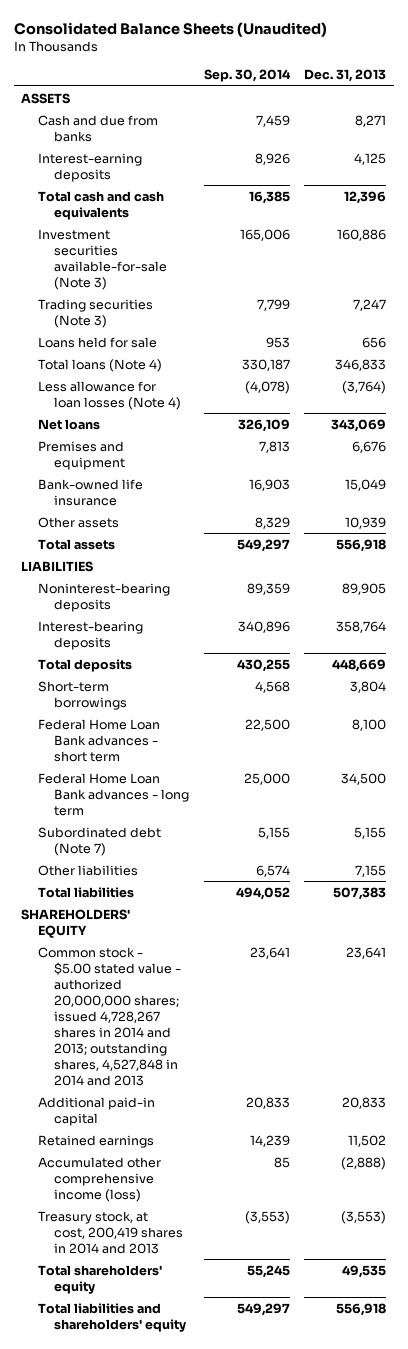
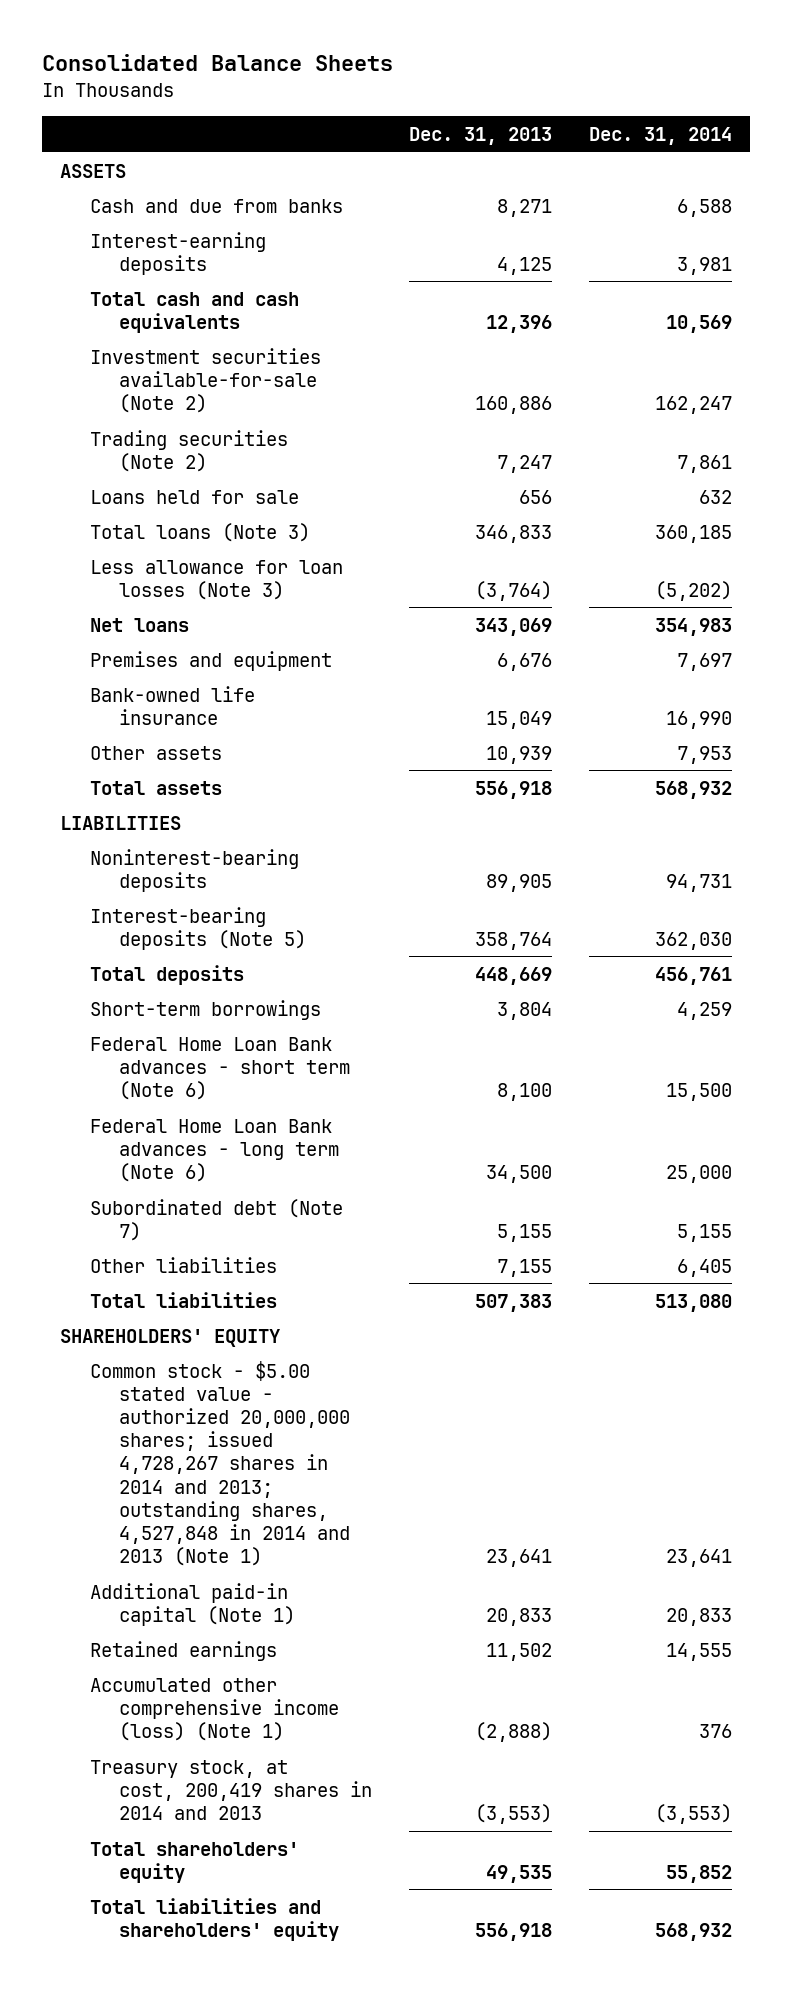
- Consolidated Balance Sheets (Unaudited)
+ Consolidated Balance Sheets
- | Sep. 30, 2014 | Dec. 31, 2013
+ | Dec. 31, 2013 | Dec. 31, 2014
- Investment securities available-for-sale (Note 3) | 165,006 | 160,886
- Trading securities (Note 3) | 7,799 | 7,247
+ Investment securities available-for-sale (Note 2) | 160,886 | 162,247
+ Trading securities (Note 2) | 7,247 | 7,861
- Total loans (Note 4) | 330,187 | 346,833
- Less allowance for loan losses (Note 4) | (4,078) | (3,764)
+ Total loans (Note 3) | 346,833 | 360,185
+ Less allowance for loan losses (Note 3) | (3,764) | (5,202)
- Interest-bearing deposits | 340,896 | 358,764
+ Interest-bearing deposits (Note 5) | 358,764 | 362,030
- Federal Home Loan Bank advances - short term | 22,500 | 8,100
- Federal Home Loan Bank advances - long term | 25,000 | 34,500
+ Federal Home Loan Bank advances - short term (Note 6) | 8,100 | 15,500
+ Federal Home Loan Bank advances - long term (Note 6) | 34,500 | 25,000
- Common stock - $5.00 stated value - authorized 20,000,000 shares; issued 4,728,267 shares in 2014 and 2013; outstanding shares, 4,527,848 in 2014 and 2013 | 23,641 | 23,641
- Additional paid-in capital | 20,833 | 20,833
+ Common stock - $5.00 stated value - authorized 20,000,000 shares; issued 4,728,267 shares in 2014 and 2013; outstanding shares, 4,527,848 in 2014 and 2013 (Note 1) | 23,641 | 23,641
+ Additional paid-in capital (Note 1) | 20,833 | 20,833
- Accumulated other comprehensive income (loss) | 85 | (2,888)
+ Accumulated other comprehensive income (loss) (Note 1) | (2,888) | 376

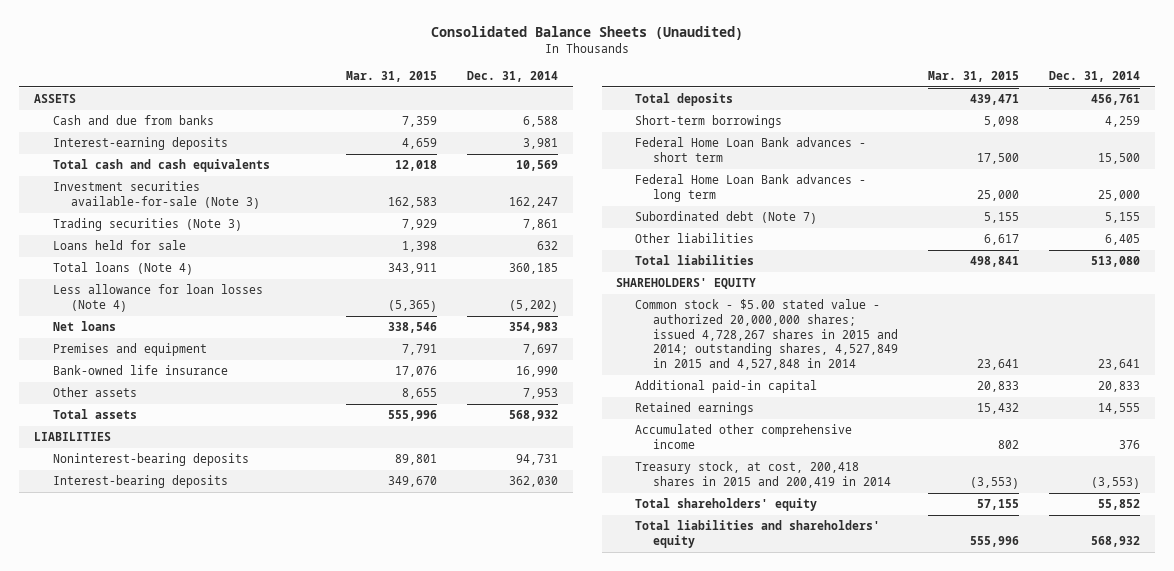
- Consolidated Balance Sheets
+ Consolidated Balance Sheets (Unaudited)
- | Dec. 31, 2013 | Dec. 31, 2014
+ | Mar. 31, 2015 | Dec. 31, 2014
- Investment securities available-for-sale (Note 2) | 160,886 | 162,247
- Trading securities (Note 2) | 7,247 | 7,861
+ Investment securities available-for-sale (Note 3) | 162,583 | 162,247
+ Trading securities (Note 3) | 7,929 | 7,861
- Total loans (Note 3) | 346,833 | 360,185
- Less allowance for loan losses (Note 3) | (3,764) | (5,202)
+ Total loans (Note 4) | 343,911 | 360,185
+ Less allowance for loan losses (Note 4) | (5,365) | (5,202)
- Interest-bearing deposits (Note 5) | 358,764 | 362,030
+ Interest-bearing deposits | 349,670 | 362,030
- Federal Home Loan Bank advances - short term (Note 6) | 8,100 | 15,500
- Federal Home Loan Bank advances - long term (Note 6) | 34,500 | 25,000
+ Federal Home Loan Bank advances - short term | 17,500 | 15,500
+ Federal Home Loan Bank advances - long term | 25,000 | 25,000
- Common stock - $5.00 stated value - authorized 20,000,000 shares; issued 4,728,267 shares in 2014 and 2013; outstanding shares, 4,527,848 in 2014 and 2013 (Note 1) | 23,641 | 23,641
- Additional paid-in capital (Note 1) | 20,833 | 20,833
+ Common stock - $5.00 stated value - authorized 20,000,000 shares; issued 4,728,267 shares in 2015 and 2014; outstanding shares, 4,527,849 in 2015 and 4,527,848 in 2014 | 23,641 | 23,641
+ Additional paid-in capital | 20,833 | 20,833
- Accumulated other comprehensive income (loss) (Note 1) | (2,888) | 376
- Treasury stock, at cost, 200,419 shares in 2014 and 2013 | (3,553) | (3,553)
+ Accumulated other comprehensive income | 802 | 376
+ Treasury stock, at cost, 200,418 shares in 2015 and 200,419 in 2014 | (3,553) | (3,553)

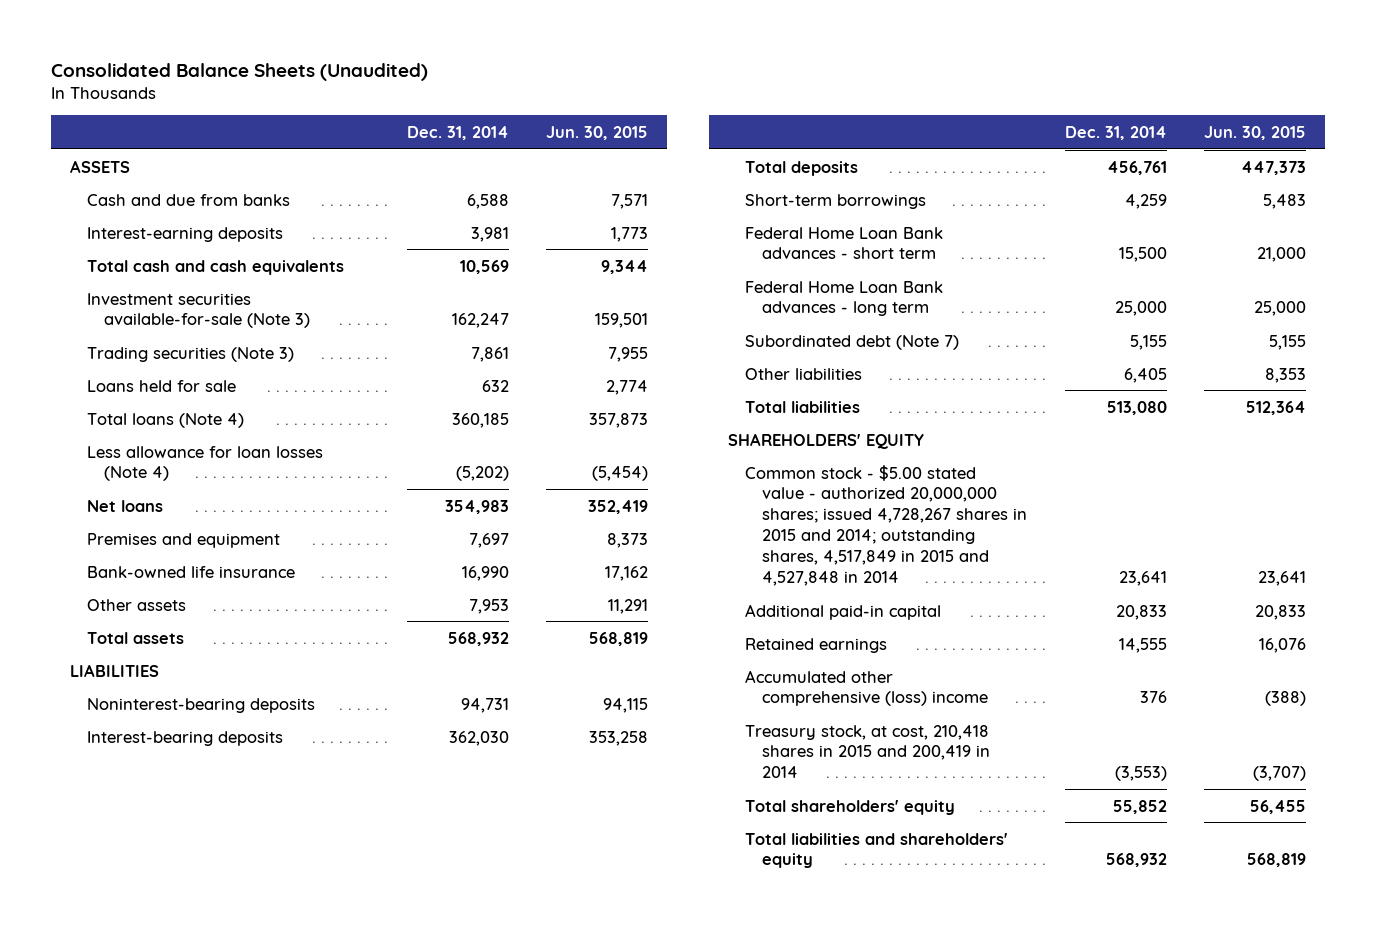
- | Mar. 31, 2015 | Dec. 31, 2014
+ | Dec. 31, 2014 | Jun. 30, 2015
- Common stock - $5.00 stated value - authorized 20,000,000 shares; issued 4,728,267 shares in 2015 and 2014; outstanding shares, 4,527,849 in 2015 and 4,527,848 in 2014 | 23,641 | 23,641
+ Common stock - $5.00 stated value - authorized 20,000,000 shares; issued 4,728,267 shares in 2015 and 2014; outstanding shares, 4,517,849 in 2015 and 4,527,848 in 2014 | 23,641 | 23,641
- Accumulated other comprehensive income | 802 | 376
- Treasury stock, at cost, 200,418 shares in 2015 and 200,419 in 2014 | (3,553) | (3,553)
+ Accumulated other comprehensive (loss) income | 376 | (388)
+ Treasury stock, at cost, 210,418 shares in 2015 and 200,419 in 2014 | (3,553) | (3,707)

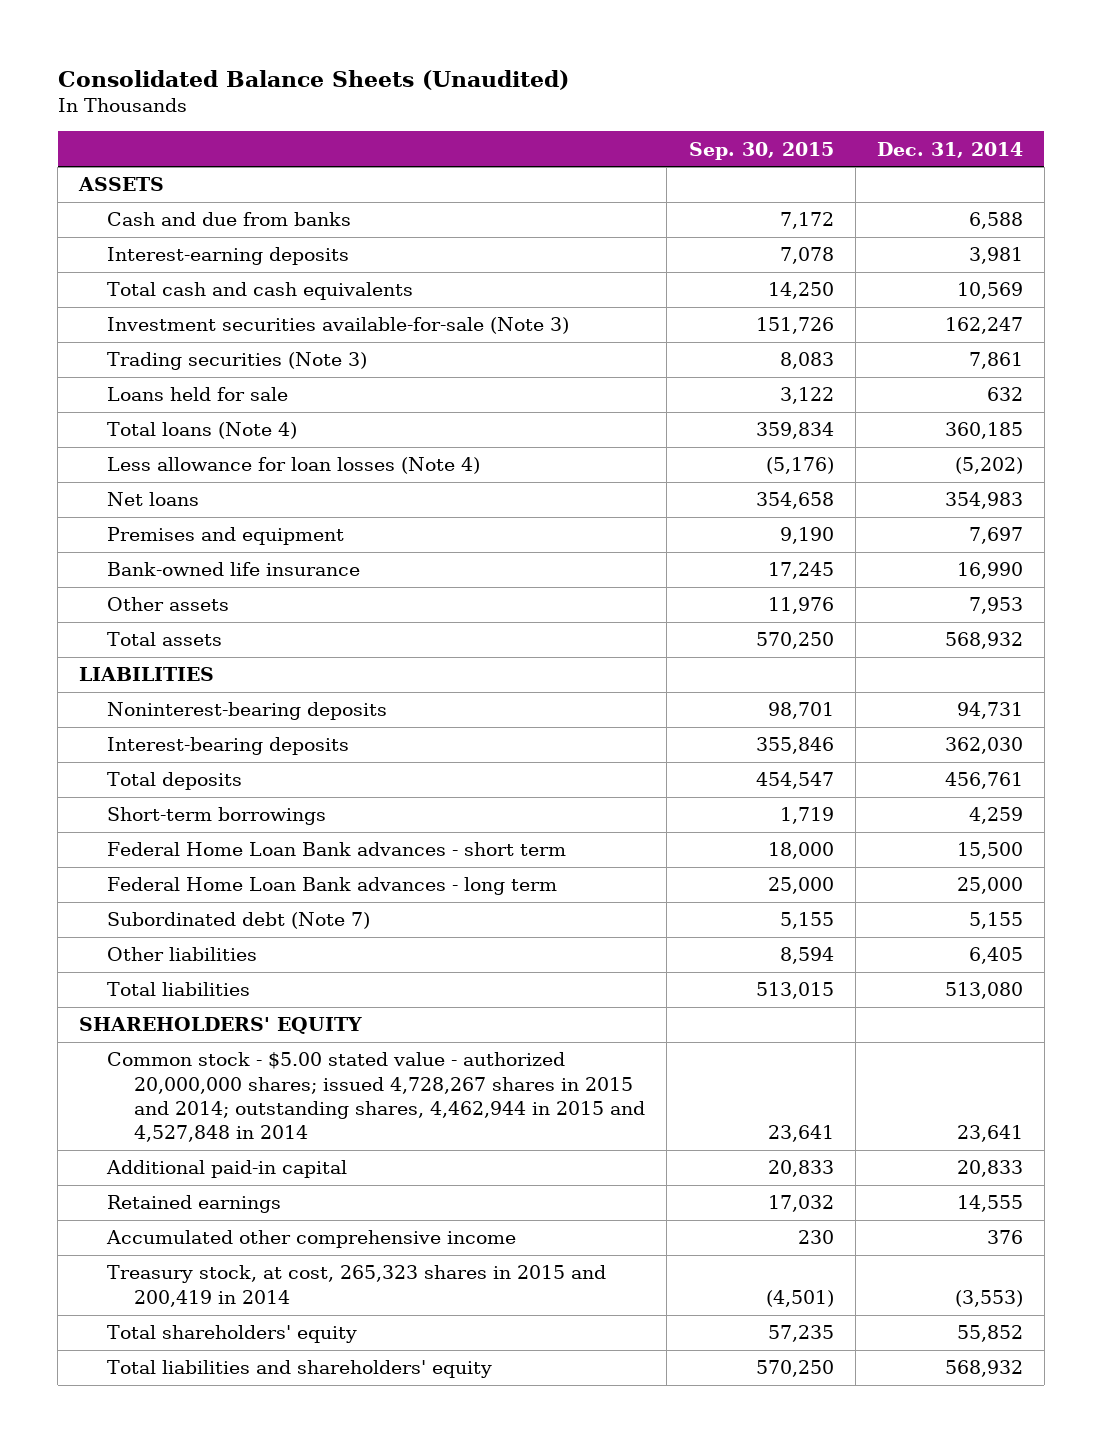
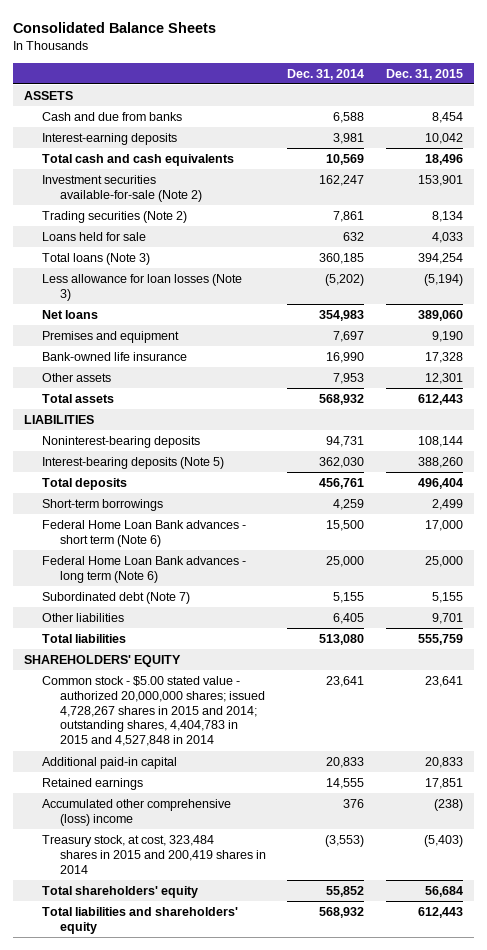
- Consolidated Balance Sheets (Unaudited)
+ Consolidated Balance Sheets
- | Sep. 30, 2015 | Dec. 31, 2014
+ | Dec. 31, 2014 | Dec. 31, 2015
- Investment securities available-for-sale (Note 3) | 151,726 | 162,247
- Trading securities (Note 3) | 8,083 | 7,861
+ Investment securities available-for-sale (Note 2) | 162,247 | 153,901
+ Trading securities (Note 2) | 7,861 | 8,134
- Total loans (Note 4) | 359,834 | 360,185
- Less allowance for loan losses (Note 4) | (5,176) | (5,202)
+ Total loans (Note 3) | 360,185 | 394,254
+ Less allowance for loan losses (Note 3) | (5,202) | (5,194)
- Interest-bearing deposits | 355,846 | 362,030
+ Interest-bearing deposits (Note 5) | 362,030 | 388,260
- Federal Home Loan Bank advances - short term | 18,000 | 15,500
- Federal Home Loan Bank advances - long term | 25,000 | 25,000
+ Federal Home Loan Bank advances - short term (Note 6) | 15,500 | 17,000
+ Federal Home Loan Bank advances - long term (Note 6) | 25,000 | 25,000
- Common stock - $5.00 stated value - authorized 20,000,000 shares; issued 4,728,267 shares in 2015 and 2014; outstanding shares, 4,462,944 in 2015 and 4,527,848 in 2014 | 23,641 | 23,641
+ Common stock - $5.00 stated value - authorized 20,000,000 shares; issued 4,728,267 shares in 2015 and 2014; outstanding shares, 4,404,783 in 2015 and 4,527,848 in 2014 | 23,641 | 23,641
- Accumulated other comprehensive income | 230 | 376
- Treasury stock, at cost, 265,323 shares in 2015 and 200,419 in 2014 | (4,501) | (3,553)
+ Accumulated other comprehensive (loss) income | 376 | (238)
+ Treasury stock, at cost, 323,484 shares in 2015 and 200,419 shares in 2014 | (3,553) | (5,403)

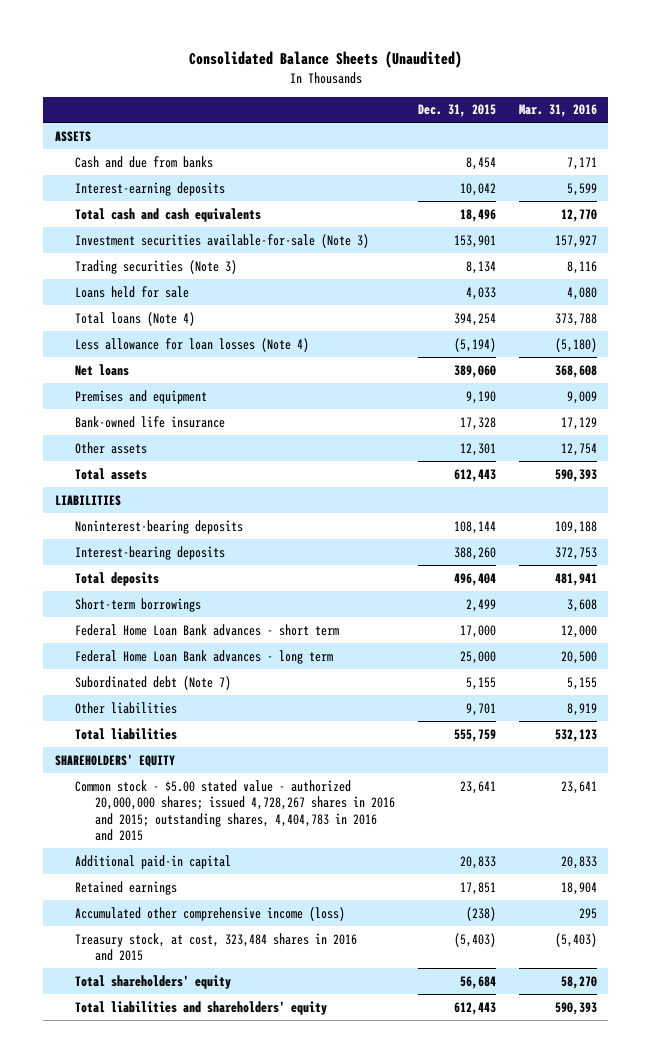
- Consolidated Balance Sheets
+ Consolidated Balance Sheets (Unaudited)
- | Dec. 31, 2014 | Dec. 31, 2015
+ | Dec. 31, 2015 | Mar. 31, 2016
- Investment securities available-for-sale (Note 2) | 162,247 | 153,901
- Trading securities (Note 2) | 7,861 | 8,134
+ Investment securities available-for-sale (Note 3) | 153,901 | 157,927
+ Trading securities (Note 3) | 8,134 | 8,116
- Total loans (Note 3) | 360,185 | 394,254
- Less allowance for loan losses (Note 3) | (5,202) | (5,194)
+ Total loans (Note 4) | 394,254 | 373,788
+ Less allowance for loan losses (Note 4) | (5,194) | (5,180)
- Interest-bearing deposits (Note 5) | 362,030 | 388,260
+ Interest-bearing deposits | 388,260 | 372,753
- Federal Home Loan Bank advances - short term (Note 6) | 15,500 | 17,000
- Federal Home Loan Bank advances - long term (Note 6) | 25,000 | 25,000
+ Federal Home Loan Bank advances - short term | 17,000 | 12,000
+ Federal Home Loan Bank advances - long term | 25,000 | 20,500
- Common stock - $5.00 stated value - authorized 20,000,000 shares; issued 4,728,267 shares in 2015 and 2014; outstanding shares, 4,404,783 in 2015 and 4,527,848 in 2014 | 23,641 | 23,641
+ Common stock - $5.00 stated value - authorized 20,000,000 shares; issued 4,728,267 shares in 2016 and 2015; outstanding shares, 4,404,783 in 2016 and 2015 | 23,641 | 23,641
- Accumulated other comprehensive (loss) income | 376 | (238)
- Treasury stock, at cost, 323,484 shares in 2015 and 200,419 shares in 2014 | (3,553) | (5,403)
+ Accumulated other comprehensive income (loss) | (238) | 295
+ Treasury stock, at cost, 323,484 shares in 2016 and 2015 | (5,403) | (5,403)

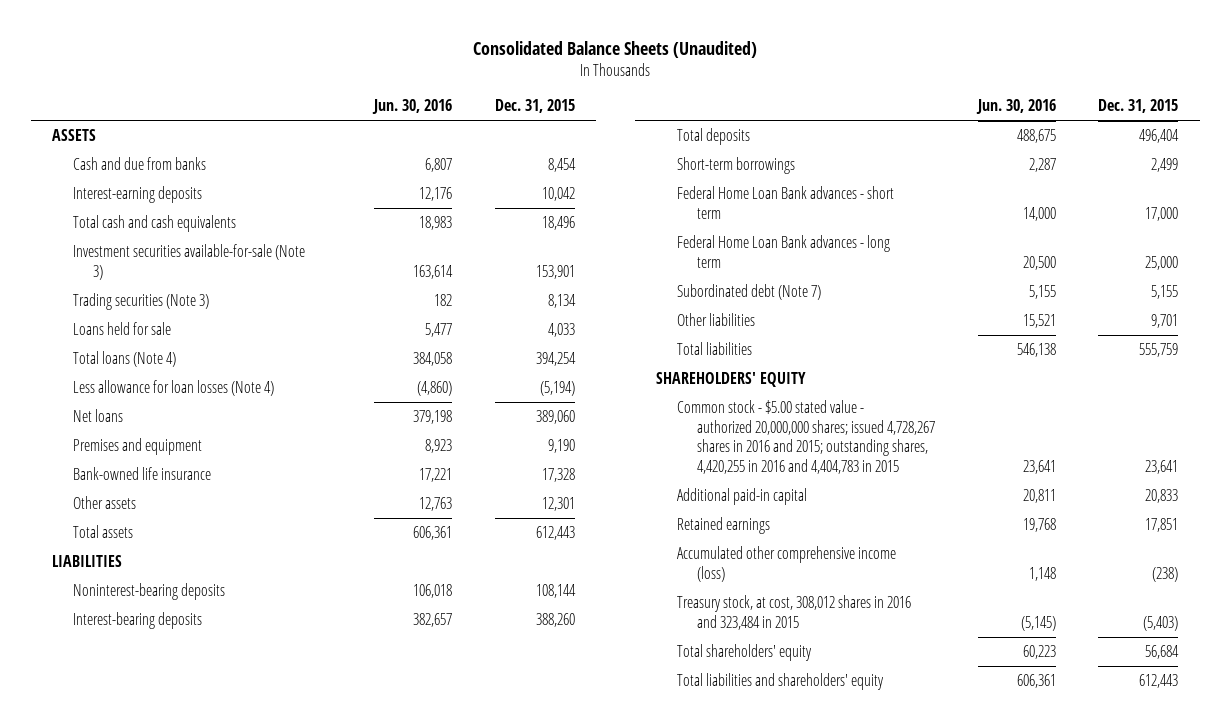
- | Dec. 31, 2015 | Mar. 31, 2016
+ | Jun. 30, 2016 | Dec. 31, 2015
- Common stock - $5.00 stated value - authorized 20,000,000 shares; issued 4,728,267 shares in 2016 and 2015; outstanding shares, 4,404,783 in 2016 and 2015 | 23,641 | 23,641
+ Common stock - $5.00 stated value - authorized 20,000,000 shares; issued 4,728,267 shares in 2016 and 2015; outstanding shares, 4,420,255 in 2016 and 4,404,783 in 2015 | 23,641 | 23,641
- Treasury stock, at cost, 323,484 shares in 2016 and 2015 | (5,403) | (5,403)
+ Treasury stock, at cost, 308,012 shares in 2016 and 323,484 in 2015 | (5,145) | (5,403)

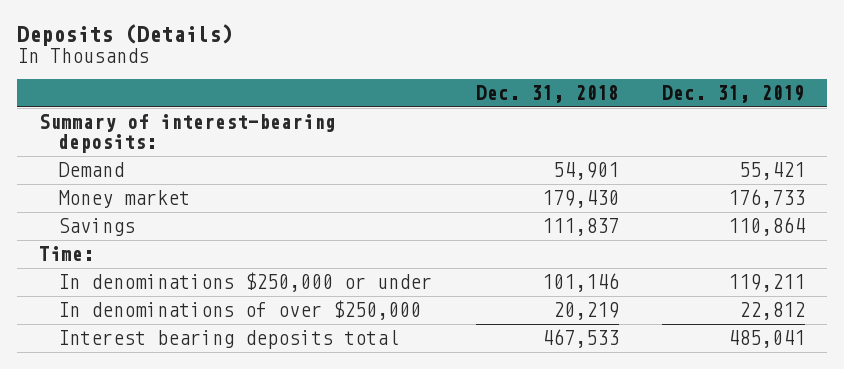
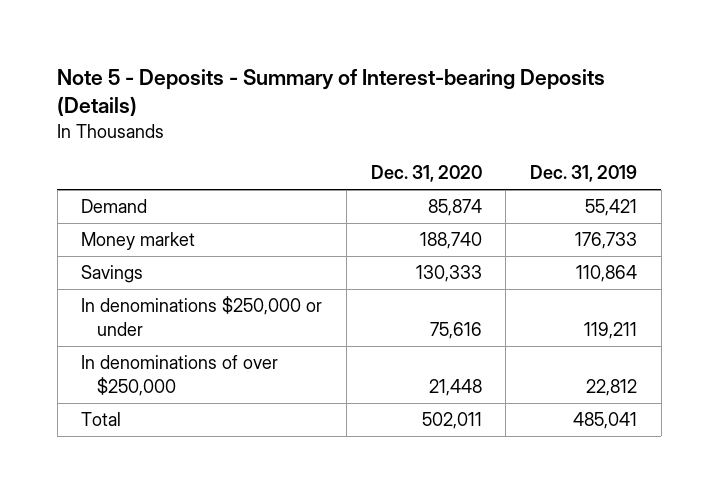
- Deposits (Details)
+ Note 5 - Deposits - Summary of Interest-bearing Deposits (Details)
- | Dec. 31, 2018 | Dec. 31, 2019
+ | Dec. 31, 2020 | Dec. 31, 2019
- Summary of interest-bearing deposits:
- Time:
- Interest bearing deposits total | 467,533 | 485,041
+ Total | 502,011 | 485,041

